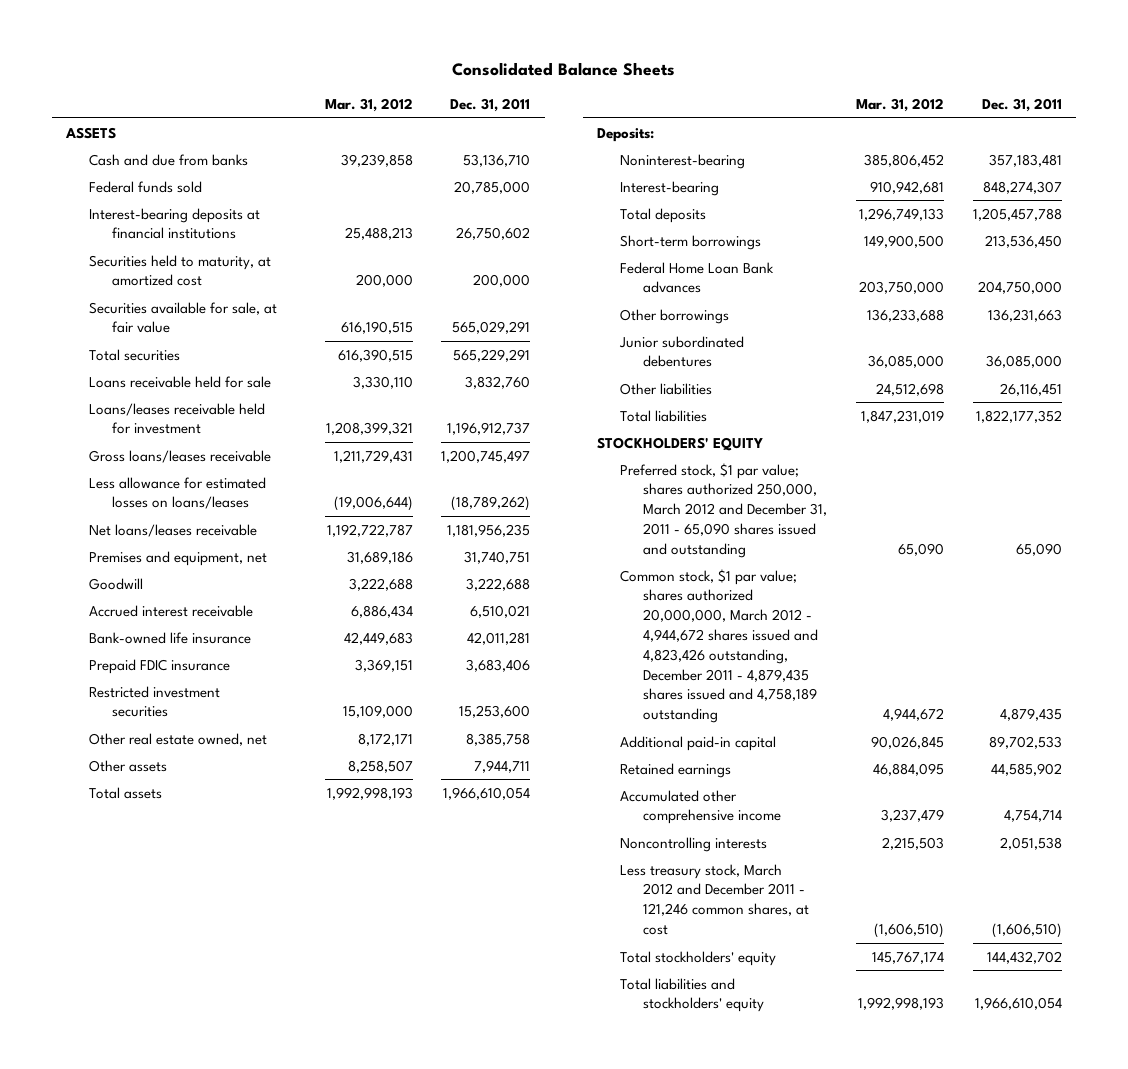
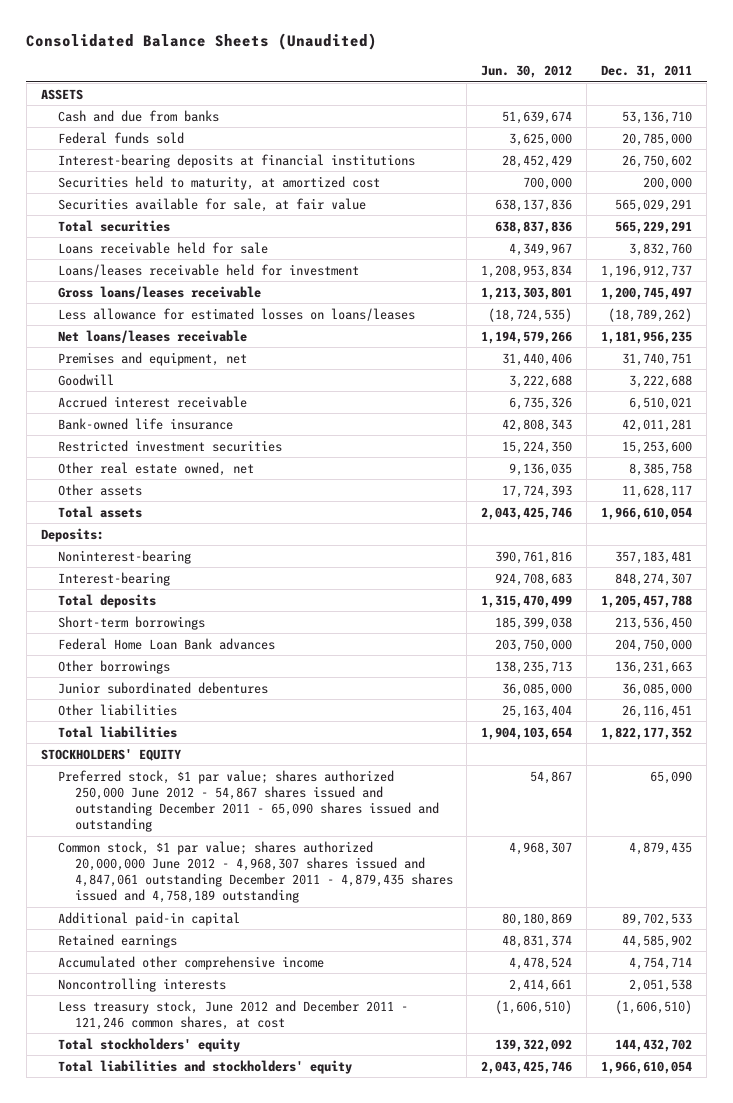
- Consolidated Balance Sheets
+ Consolidated Balance Sheets (Unaudited)
- | Mar. 31, 2012 | Dec. 31, 2011
+ | Jun. 30, 2012 | Dec. 31, 2011
- Prepaid FDIC insurance | 3,369,151 | 3,683,406
- Other assets | 8,258,507 | 7,944,711
+ Other assets | 17,724,393 | 11,628,117
- Preferred stock, $1 par value; shares authorized 250,000, March 2012 and December 31, 2011 - 65,090 shares issued and outstanding | 65,090 | 65,090
- Common stock, $1 par value; shares authorized 20,000,000, March 2012 - 4,944,672 shares issued and 4,823,426 outstanding, December 2011 - 4,879,435 shares issued and 4,758,189 outstanding | 4,944,672 | 4,879,435
+ Preferred stock, $1 par value; shares authorized 250,000 June 2012 - 54,867 shares issued and outstanding December 2011 - 65,090 shares issued and outstanding | 54,867 | 65,090
+ Common stock, $1 par value; shares authorized 20,000,000 June 2012 - 4,968,307 shares issued and 4,847,061 outstanding December 2011 - 4,879,435 shares issued and 4,758,189 outstanding | 4,968,307 | 4,879,435
- Less treasury stock, March 2012 and December 2011 - 121,246 common shares, at cost | (1,606,510) | (1,606,510)
+ Less treasury stock, June 2012 and December 2011 - 121,246 common shares, at cost | (1,606,510) | (1,606,510)

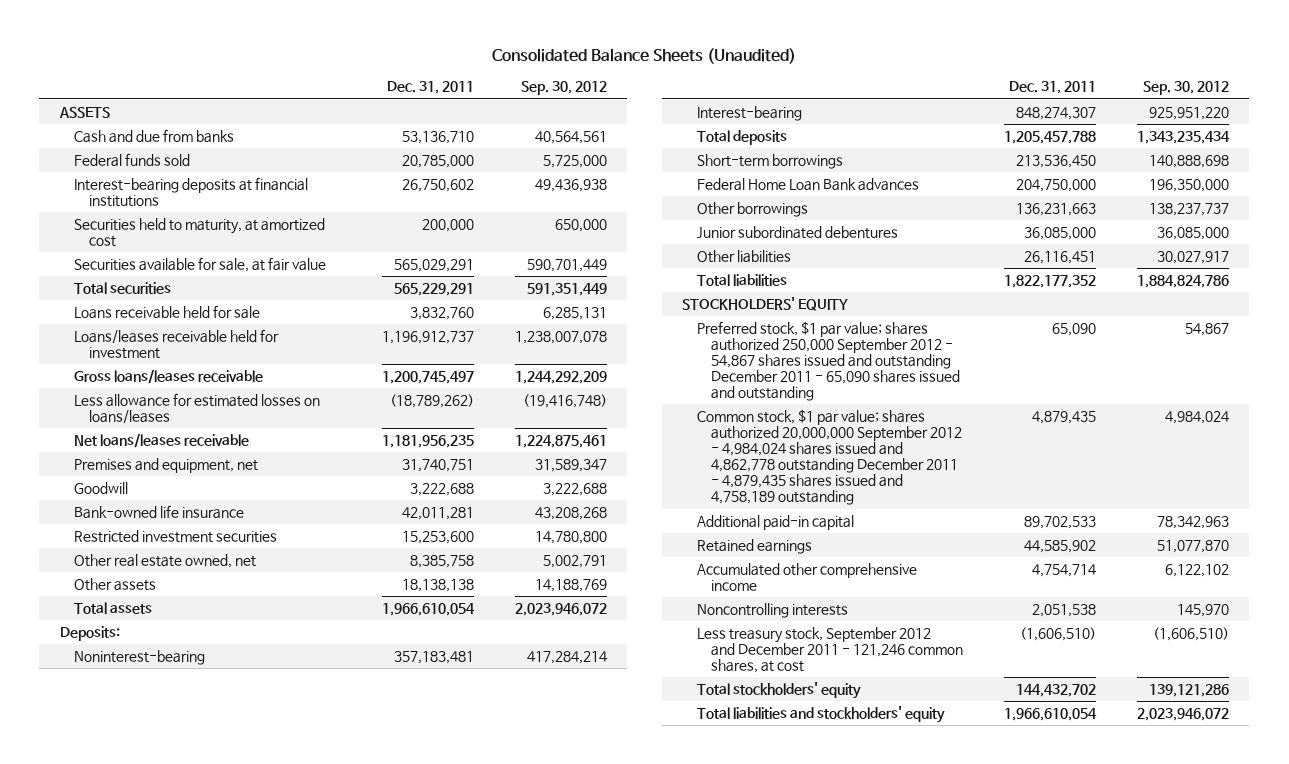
- | Jun. 30, 2012 | Dec. 31, 2011
+ | Dec. 31, 2011 | Sep. 30, 2012
- Accrued interest receivable | 6,735,326 | 6,510,021
- Other assets | 17,724,393 | 11,628,117
+ Other assets | 18,138,138 | 14,188,769
- Preferred stock, $1 par value; shares authorized 250,000 June 2012 - 54,867 shares issued and outstanding December 2011 - 65,090 shares issued and outstanding | 54,867 | 65,090
- Common stock, $1 par value; shares authorized 20,000,000 June 2012 - 4,968,307 shares issued and 4,847,061 outstanding December 2011 - 4,879,435 shares issued and 4,758,189 outstanding | 4,968,307 | 4,879,435
+ Preferred stock, $1 par value; shares authorized 250,000 September 2012 - 54,867 shares issued and outstanding December 2011 - 65,090 shares issued and outstanding | 65,090 | 54,867
+ Common stock, $1 par value; shares authorized 20,000,000 September 2012 - 4,984,024 shares issued and 4,862,778 outstanding December 2011 - 4,879,435 shares issued and 4,758,189 outstanding | 4,879,435 | 4,984,024
- Less treasury stock, June 2012 and December 2011 - 121,246 common shares, at cost | (1,606,510) | (1,606,510)
+ Less treasury stock, September 2012 and December 2011 - 121,246 common shares, at cost | (1,606,510) | (1,606,510)

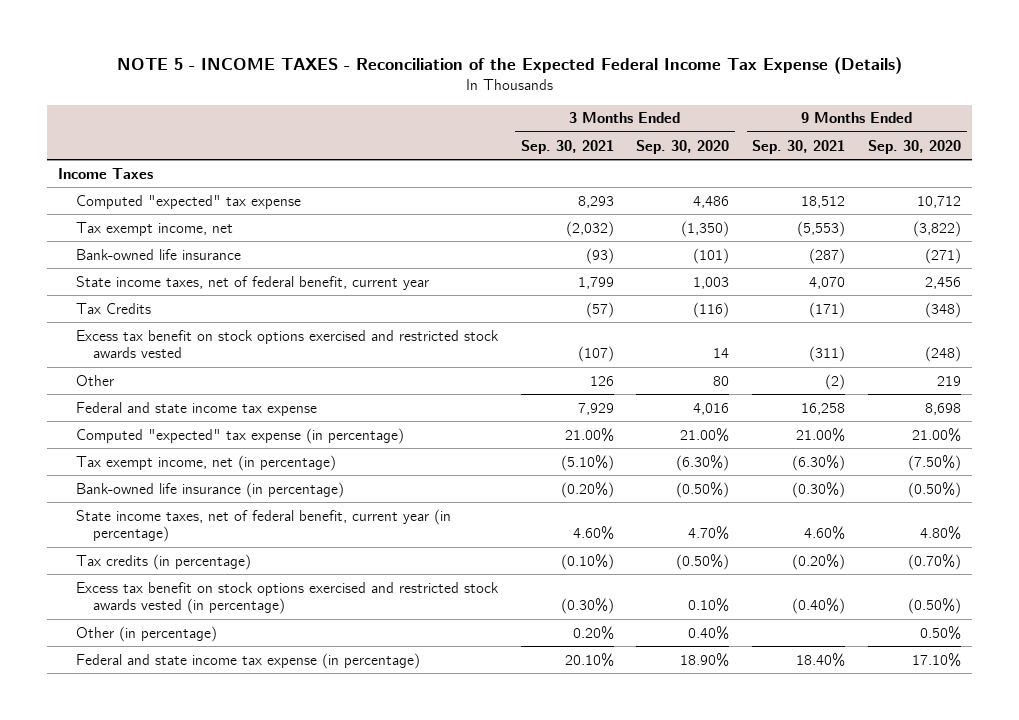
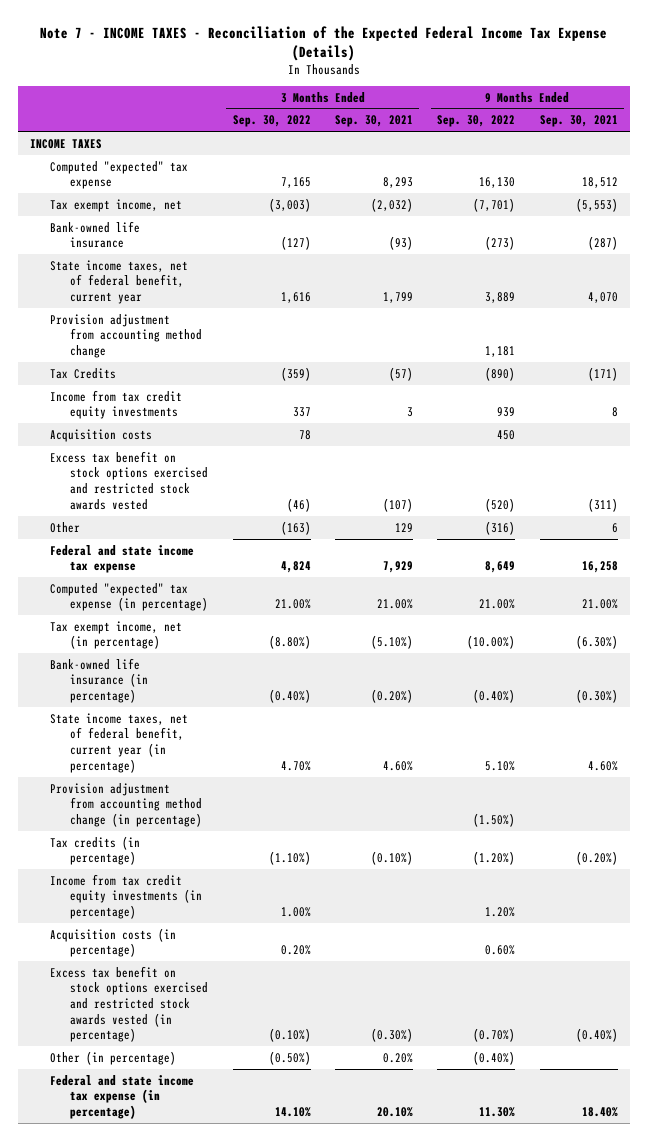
- NOTE 5 - INCOME TAXES - Reconciliation of the Expected Federal Income Tax Expense (Details)
+ Note 7 - INCOME TAXES - Reconciliation of the Expected Federal Income Tax Expense (Details)
- | 3 Months Ended Sep. 30, 2021 | 3 Months Ended Sep. 30, 2020 | 9 Months Ended Sep. 30, 2021 | 9 Months Ended Sep. 30, 2020
+ | 3 Months Ended Sep. 30, 2022 | 3 Months Ended Sep. 30, 2021 | 9 Months Ended Sep. 30, 2022 | 9 Months Ended Sep. 30, 2021
- Income Taxes
+ INCOME TAXES
+ Provision adjustment from accounting method change | | | 1,181 |
+ Income from tax credit equity investments | 337 | 3 | 939 | 8
+ Acquisition costs | 78 | | 450 |
- Other | 126 | 80 | (2) | 219
+ Other | (163) | 129 | (316) | 6
+ Provision adjustment from accounting method change (in percentage) | | | (1.50%) |
+ Income from tax credit equity investments (in percentage) | 1.00% | | 1.20% |
+ Acquisition costs (in percentage) | 0.20% | | 0.60% |

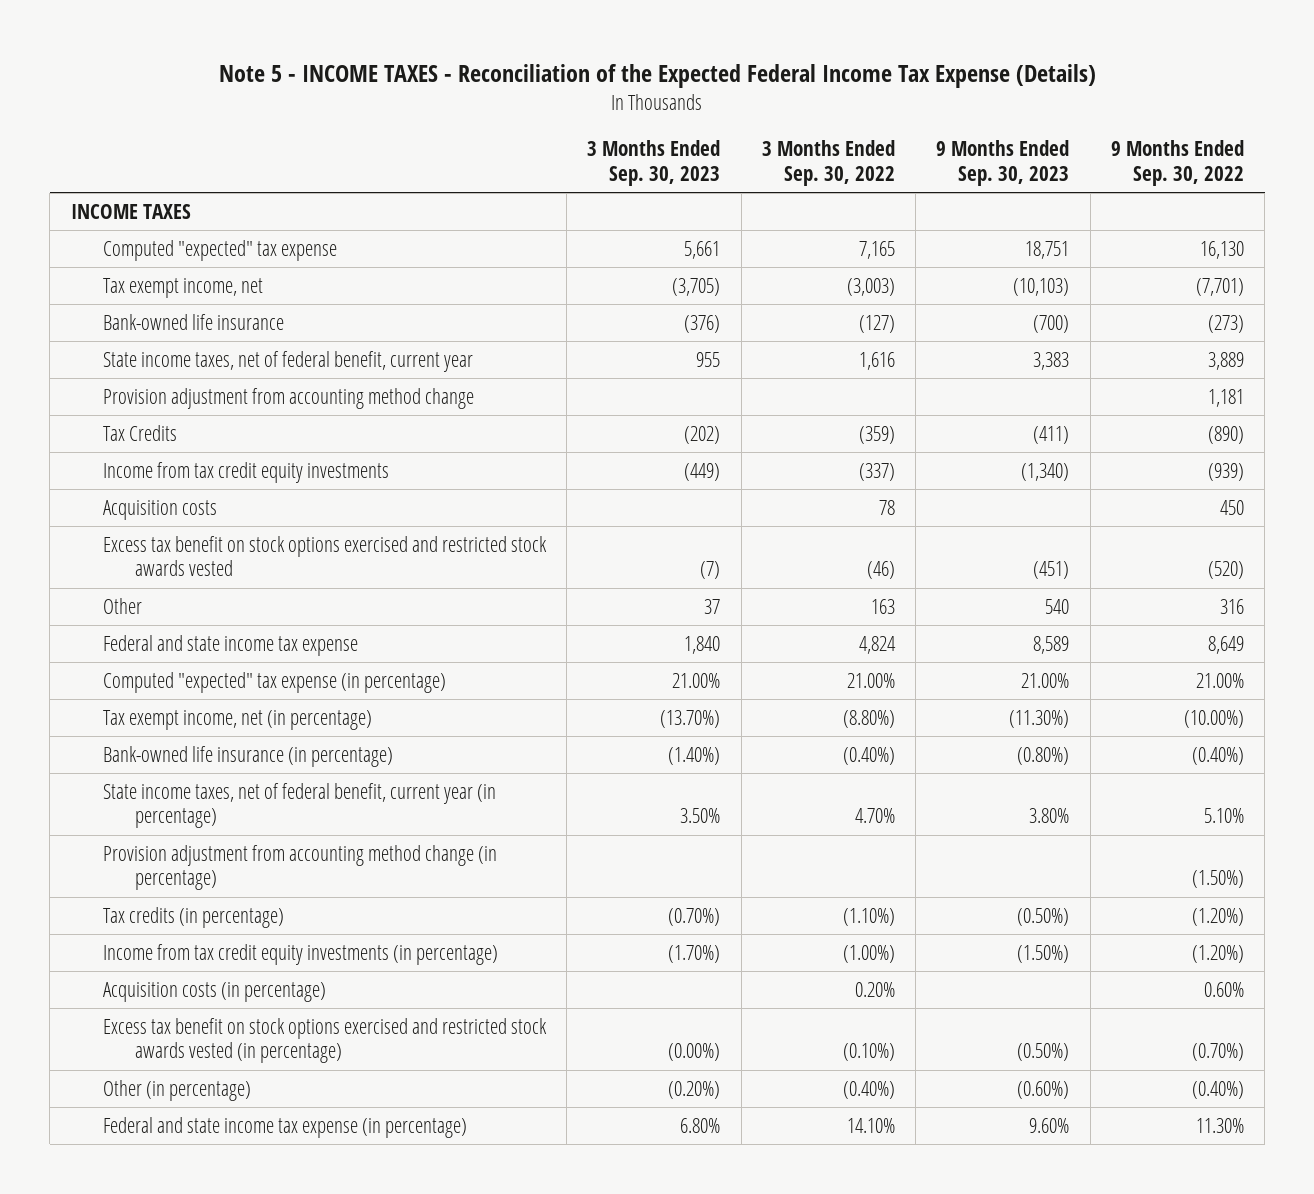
- Note 7 - INCOME TAXES - Reconciliation of the Expected Federal Income Tax Expense (Details)
+ Note 5 - INCOME TAXES - Reconciliation of the Expected Federal Income Tax Expense (Details)
- | 3 Months Ended Sep. 30, 2022 | 3 Months Ended Sep. 30, 2021 | 9 Months Ended Sep. 30, 2022 | 9 Months Ended Sep. 30, 2021
+ | 3 Months Ended Sep. 30, 2023 | 3 Months Ended Sep. 30, 2022 | 9 Months Ended Sep. 30, 2023 | 9 Months Ended Sep. 30, 2022
- Income from tax credit equity investments | 337 | 3 | 939 | 8
+ Income from tax credit equity investments | (449) | (337) | (1,340) | (939)
- Other | (163) | 129 | (316) | 6
+ Other | 37 | 163 | 540 | 316
- Income from tax credit equity investments (in percentage) | 1.00% | | 1.20% |
+ Income from tax credit equity investments (in percentage) | (1.70%) | (1.00%) | (1.50%) | (1.20%)
- Other (in percentage) | (0.50%) | 0.20% | (0.40%) |
+ Other (in percentage) | (0.20%) | (0.40%) | (0.60%) | (0.40%)

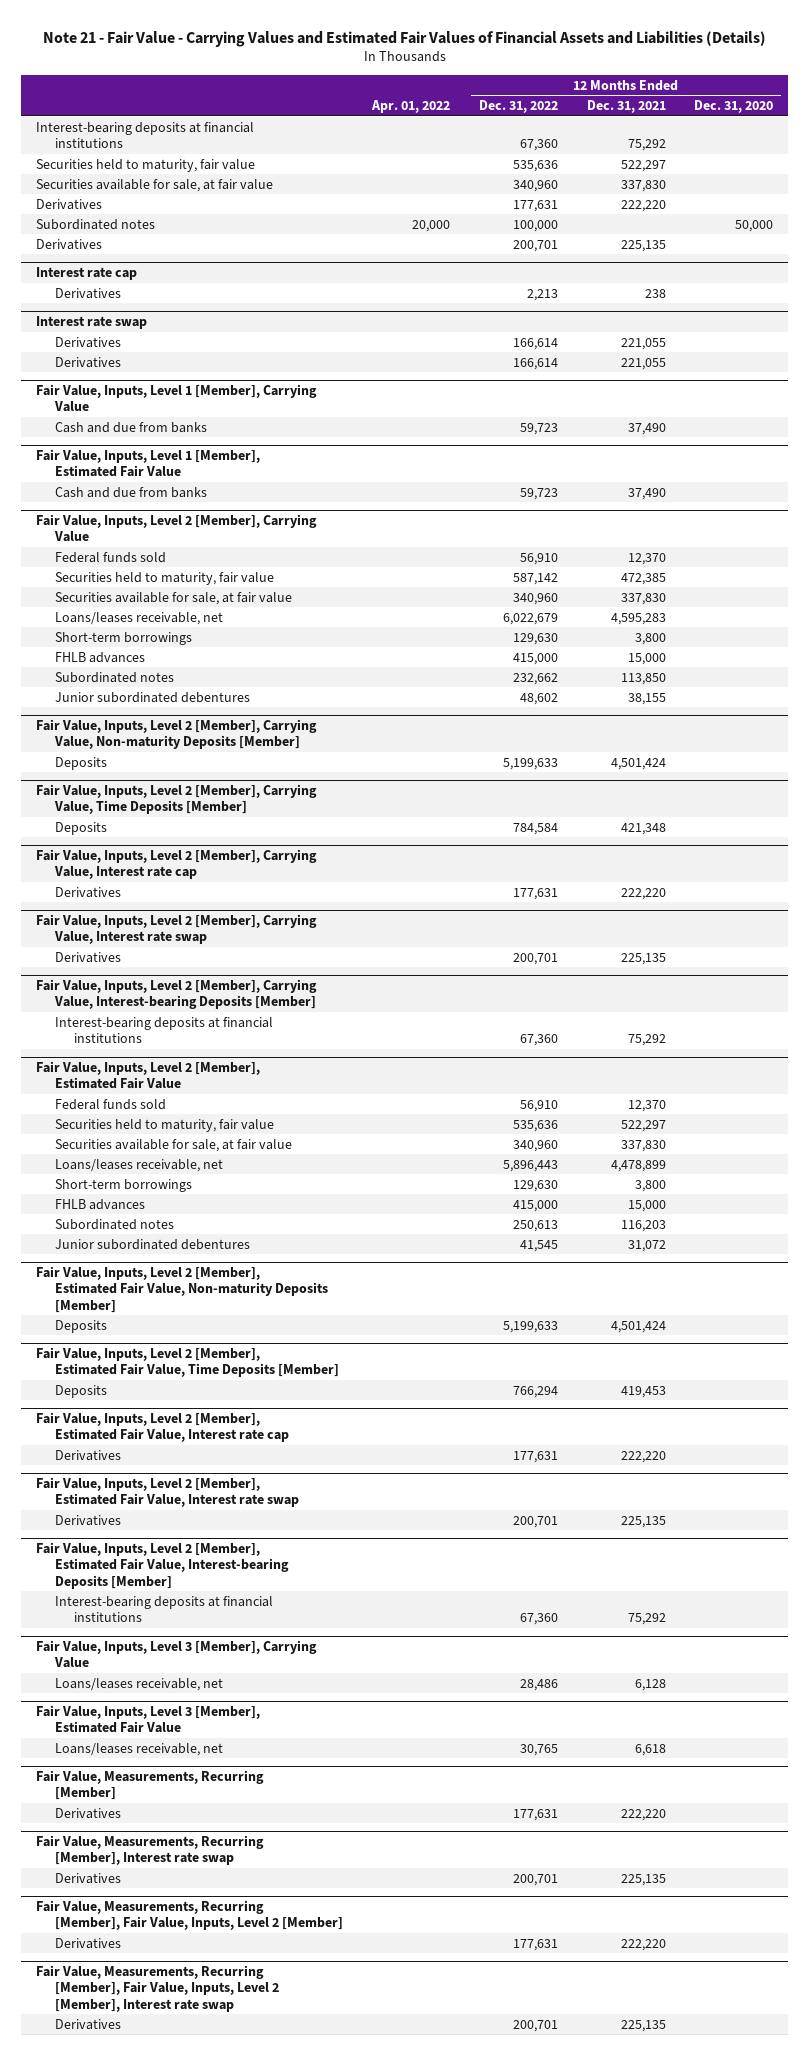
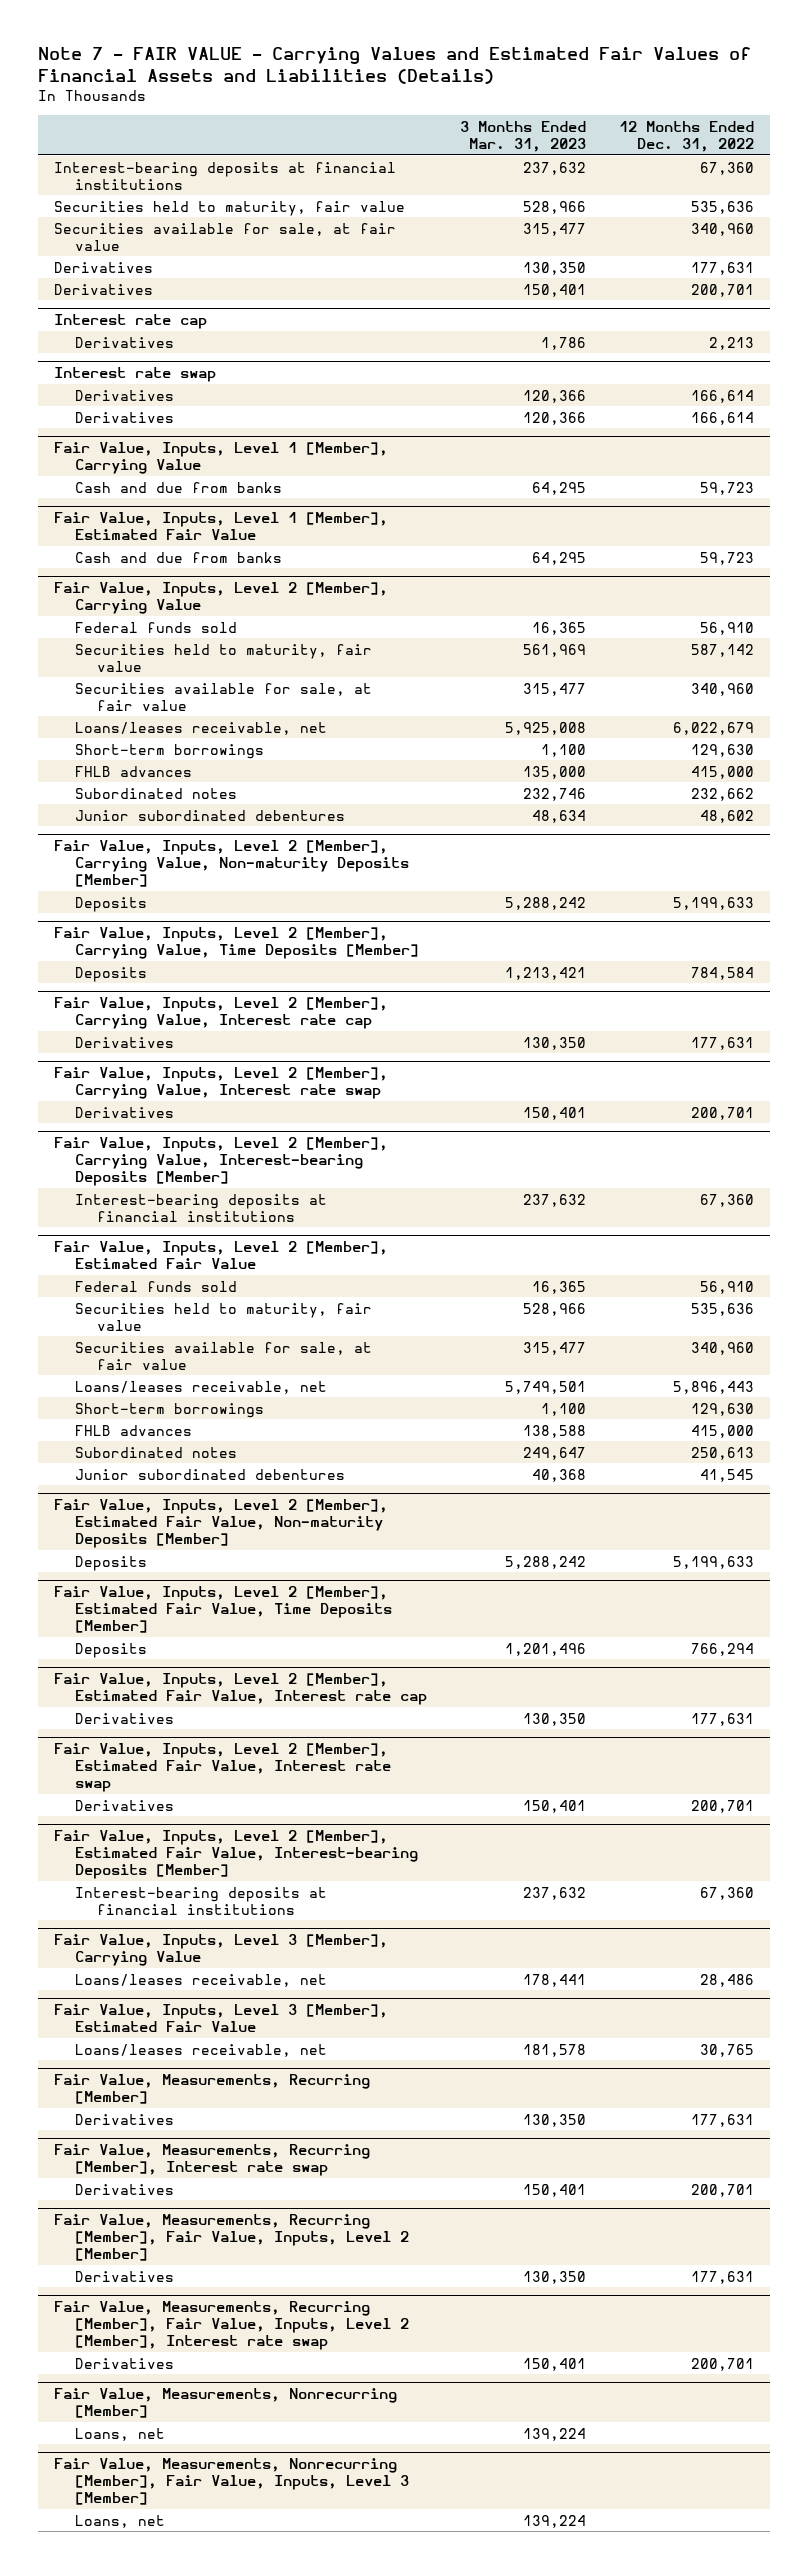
- Note 21 - Fair Value - Carrying Values and Estimated Fair Values of Financial Assets and Liabilities (Details)
+ Note 7 - FAIR VALUE - Carrying Values and Estimated Fair Values of Financial Assets and Liabilities (Details)
- | Apr. 01, 2022 | 12 Months Ended Dec. 31, 2022 | 12 Months Ended Dec. 31, 2021 | 12 Months Ended Dec. 31, 2020
+ | 3 Months Ended Mar. 31, 2023 | 12 Months Ended Dec. 31, 2022
- Subordinated notes | 20,000 | 100,000 | | 50,000
+ Fair Value, Measurements, Nonrecurring [Member]
+ Loans, net | 139,224 |
+ Fair Value, Measurements, Nonrecurring [Member], Fair Value, Inputs, Level 3 [Member]
+ Loans, net | 139,224 |

